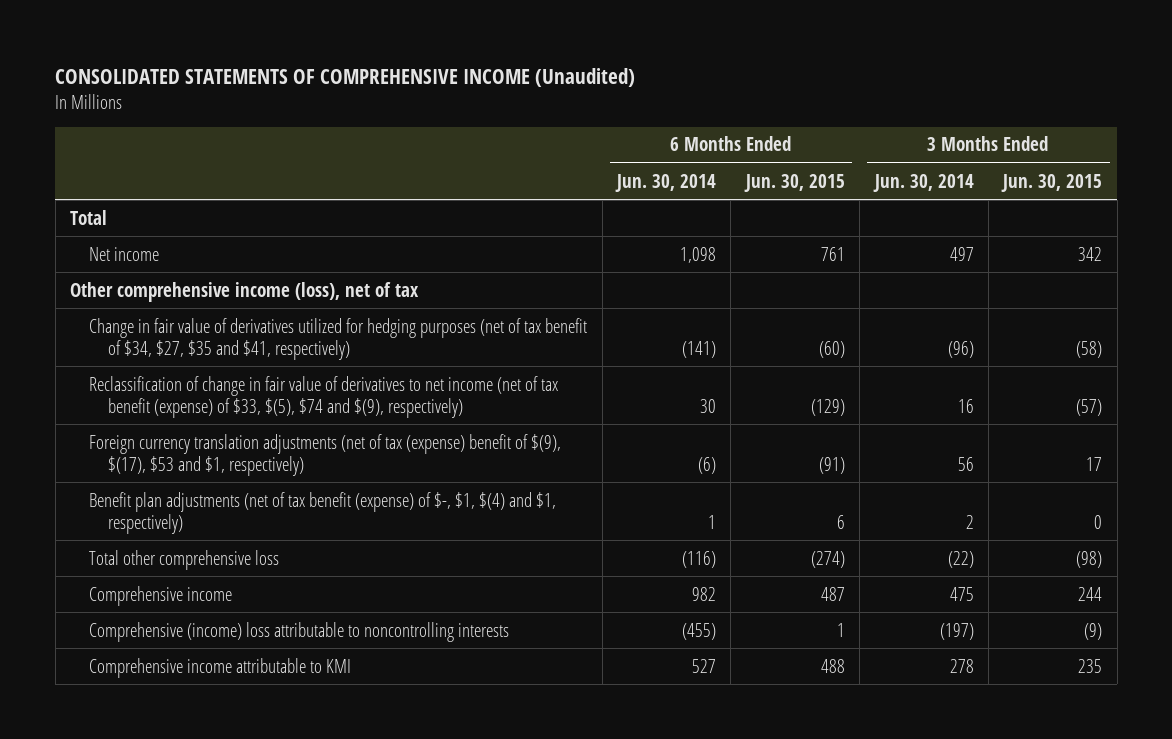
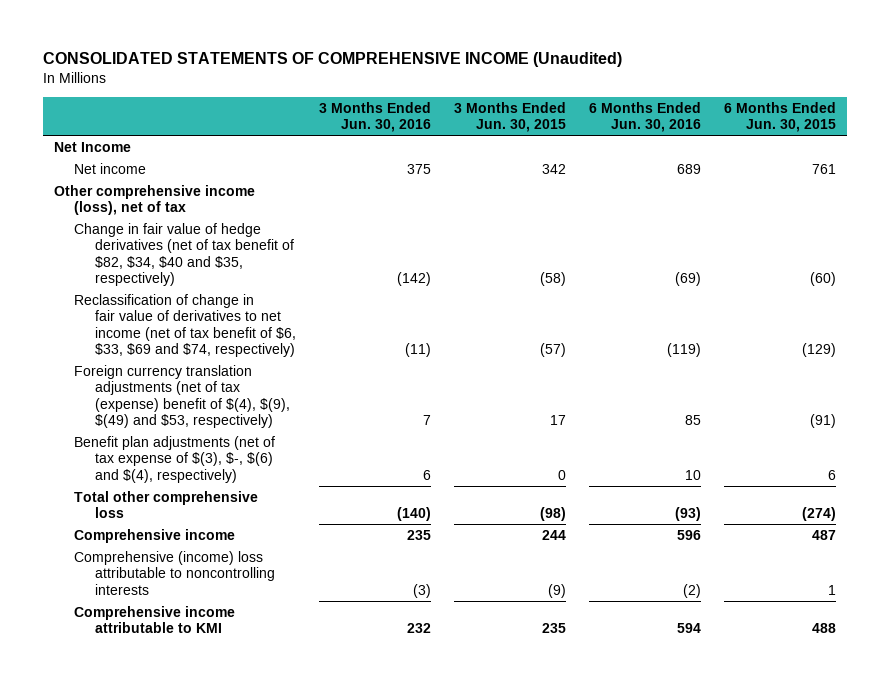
- | 6 Months Ended Jun. 30, 2014 | 6 Months Ended Jun. 30, 2015 | 3 Months Ended Jun. 30, 2014 | 3 Months Ended Jun. 30, 2015
+ | 3 Months Ended Jun. 30, 2016 | 3 Months Ended Jun. 30, 2015 | 6 Months Ended Jun. 30, 2016 | 6 Months Ended Jun. 30, 2015
- Total
+ Net Income
- Change in fair value of derivatives utilized for hedging purposes (net of tax benefit of $34, $27, $35 and $41, respectively) | (141) | (60) | (96) | (58)
- Reclassification of change in fair value of derivatives to net income (net of tax benefit (expense) of $33, $(5), $74 and $(9), respectively) | 30 | (129) | 16 | (57)
- Foreign currency translation adjustments (net of tax (expense) benefit of $(9), $(17), $53 and $1, respectively) | (6) | (91) | 56 | 17
- Benefit plan adjustments (net of tax benefit (expense) of $-, $1, $(4) and $1, respectively) | 1 | 6 | 2 | 0
+ Change in fair value of hedge derivatives (net of tax benefit of $82, $34, $40 and $35, respectively) | (142) | (58) | (69) | (60)
+ Reclassification of change in fair value of derivatives to net income (net of tax benefit of $6, $33, $69 and $74, respectively) | (11) | (57) | (119) | (129)
+ Foreign currency translation adjustments (net of tax (expense) benefit of $(4), $(9), $(49) and $53, respectively) | 7 | 17 | 85 | (91)
+ Benefit plan adjustments (net of tax expense of $(3), $-, $(6) and $(4), respectively) | 6 | 0 | 10 | 6

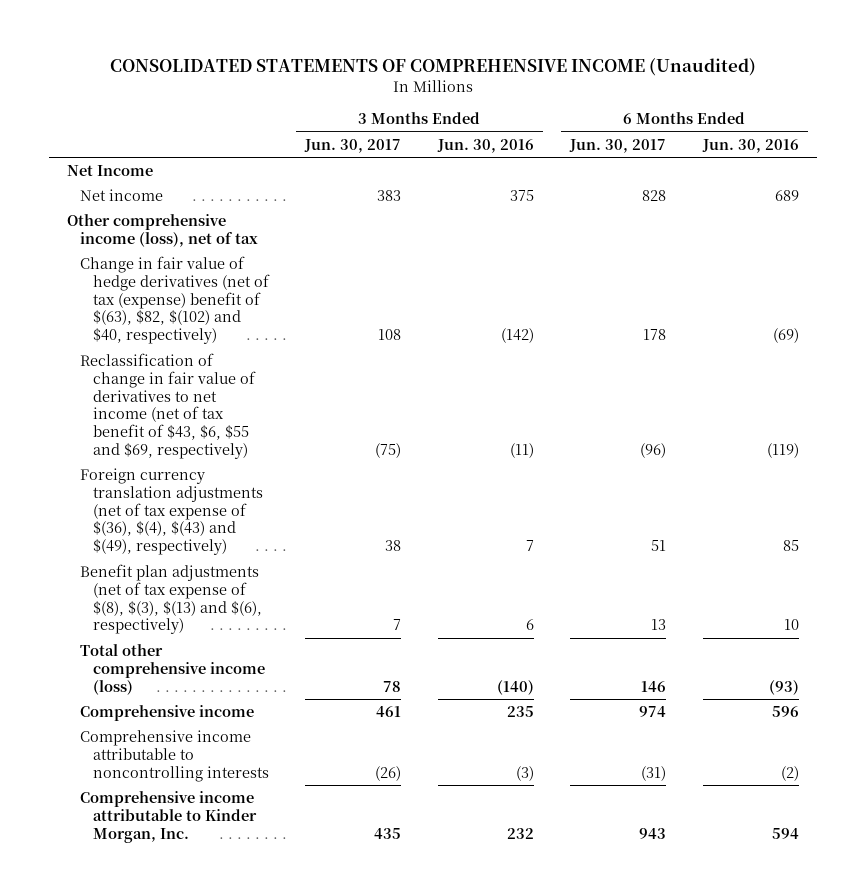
- | 3 Months Ended Jun. 30, 2016 | 3 Months Ended Jun. 30, 2015 | 6 Months Ended Jun. 30, 2016 | 6 Months Ended Jun. 30, 2015
+ | 3 Months Ended Jun. 30, 2017 | 3 Months Ended Jun. 30, 2016 | 6 Months Ended Jun. 30, 2017 | 6 Months Ended Jun. 30, 2016
- Change in fair value of hedge derivatives (net of tax benefit of $82, $34, $40 and $35, respectively) | (142) | (58) | (69) | (60)
- Reclassification of change in fair value of derivatives to net income (net of tax benefit of $6, $33, $69 and $74, respectively) | (11) | (57) | (119) | (129)
- Foreign currency translation adjustments (net of tax (expense) benefit of $(4), $(9), $(49) and $53, respectively) | 7 | 17 | 85 | (91)
- Benefit plan adjustments (net of tax expense of $(3), $-, $(6) and $(4), respectively) | 6 | 0 | 10 | 6
- Total other comprehensive loss | (140) | (98) | (93) | (274)
+ Change in fair value of hedge derivatives (net of tax (expense) benefit of $(63), $82, $(102) and $40, respectively) | 108 | (142) | 178 | (69)
+ Reclassification of change in fair value of derivatives to net income (net of tax benefit of $43, $6, $55 and $69, respectively) | (75) | (11) | (96) | (119)
+ Foreign currency translation adjustments (net of tax expense of $(36), $(4), $(43) and $(49), respectively) | 38 | 7 | 51 | 85
+ Benefit plan adjustments (net of tax expense of $(8), $(3), $(13) and $(6), respectively) | 7 | 6 | 13 | 10
+ Total other comprehensive income (loss) | 78 | (140) | 146 | (93)
- Comprehensive (income) loss attributable to noncontrolling interests | (3) | (9) | (2) | 1
- Comprehensive income attributable to KMI | 232 | 235 | 594 | 488
+ Comprehensive income attributable to noncontrolling interests | (26) | (3) | (31) | (2)
+ Comprehensive income attributable to Kinder Morgan, Inc. | 435 | 232 | 943 | 594

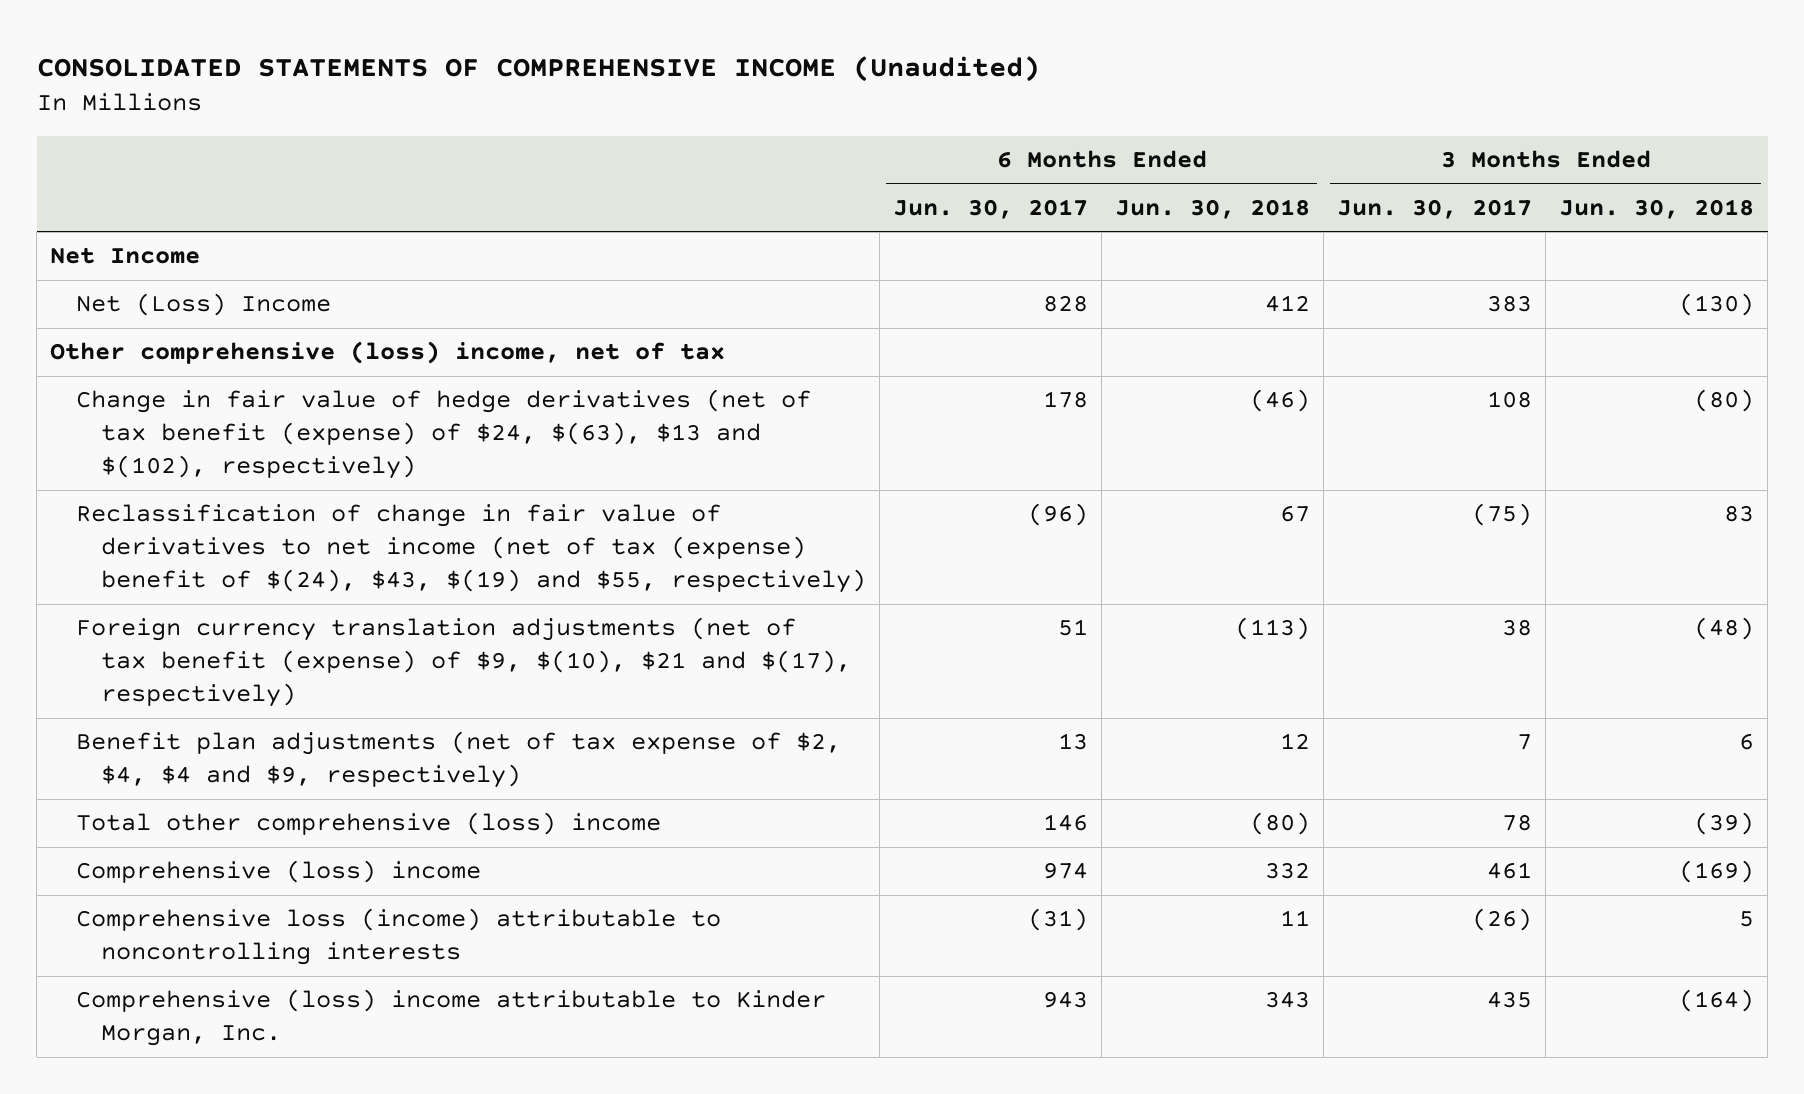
- | 3 Months Ended Jun. 30, 2017 | 3 Months Ended Jun. 30, 2016 | 6 Months Ended Jun. 30, 2017 | 6 Months Ended Jun. 30, 2016
+ | 6 Months Ended Jun. 30, 2017 | 6 Months Ended Jun. 30, 2018 | 3 Months Ended Jun. 30, 2017 | 3 Months Ended Jun. 30, 2018
- Net income | 383 | 375 | 828 | 689
- Other comprehensive income (loss), net of tax
- Change in fair value of hedge derivatives (net of tax (expense) benefit of $(63), $82, $(102) and $40, respectively) | 108 | (142) | 178 | (69)
- Reclassification of change in fair value of derivatives to net income (net of tax benefit of $43, $6, $55 and $69, respectively) | (75) | (11) | (96) | (119)
- Foreign currency translation adjustments (net of tax expense of $(36), $(4), $(43) and $(49), respectively) | 38 | 7 | 51 | 85
- Benefit plan adjustments (net of tax expense of $(8), $(3), $(13) and $(6), respectively) | 7 | 6 | 13 | 10
- Total other comprehensive income (loss) | 78 | (140) | 146 | (93)
- Comprehensive income | 461 | 235 | 974 | 596
- Comprehensive income attributable to noncontrolling interests | (26) | (3) | (31) | (2)
- Comprehensive income attributable to Kinder Morgan, Inc. | 435 | 232 | 943 | 594
+ Net (Loss) Income | 828 | 412 | 383 | (130)
+ Other comprehensive (loss) income, net of tax
+ Change in fair value of hedge derivatives (net of tax benefit (expense) of $24, $(63), $13 and $(102), respectively) | 178 | (46) | 108 | (80)
+ Reclassification of change in fair value of derivatives to net income (net of tax (expense) benefit of $(24), $43, $(19) and $55, respectively) | (96) | 67 | (75) | 83
+ Foreign currency translation adjustments (net of tax benefit (expense) of $9, $(10), $21 and $(17), respectively) | 51 | (113) | 38 | (48)
+ Benefit plan adjustments (net of tax expense of $2, $4, $4 and $9, respectively) | 13 | 12 | 7 | 6
+ Total other comprehensive (loss) income | 146 | (80) | 78 | (39)
+ Comprehensive (loss) income | 974 | 332 | 461 | (169)
+ Comprehensive loss (income) attributable to noncontrolling interests | (31) | 11 | (26) | 5
+ Comprehensive (loss) income attributable to Kinder Morgan, Inc. | 943 | 343 | 435 | (164)

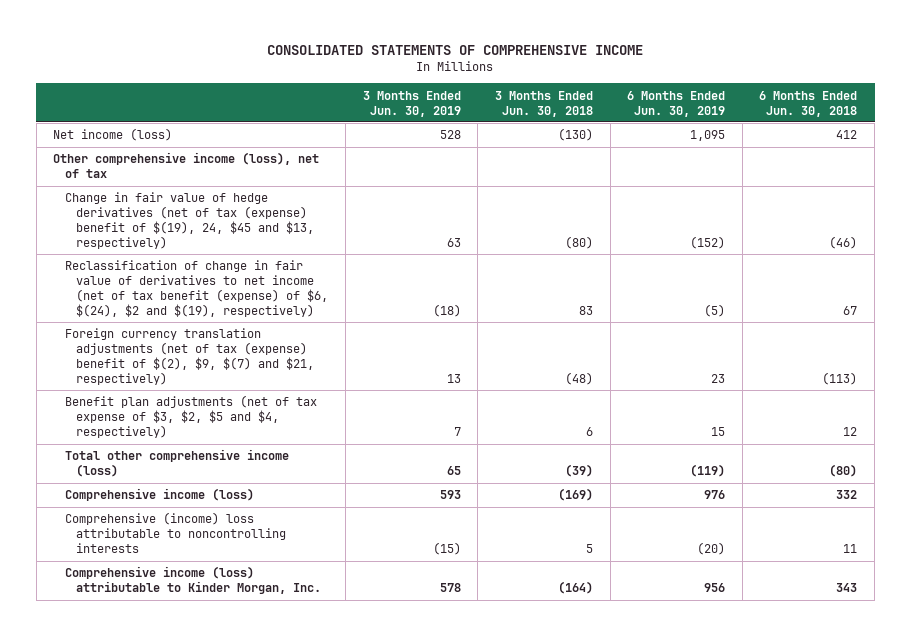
- CONSOLIDATED STATEMENTS OF COMPREHENSIVE INCOME (Unaudited)
+ CONSOLIDATED STATEMENTS OF COMPREHENSIVE INCOME
- | 6 Months Ended Jun. 30, 2017 | 6 Months Ended Jun. 30, 2018 | 3 Months Ended Jun. 30, 2017 | 3 Months Ended Jun. 30, 2018
+ | 3 Months Ended Jun. 30, 2019 | 3 Months Ended Jun. 30, 2018 | 6 Months Ended Jun. 30, 2019 | 6 Months Ended Jun. 30, 2018
- Net Income
- Net (Loss) Income | 828 | 412 | 383 | (130)
- Other comprehensive (loss) income, net of tax
- Change in fair value of hedge derivatives (net of tax benefit (expense) of $24, $(63), $13 and $(102), respectively) | 178 | (46) | 108 | (80)
- Reclassification of change in fair value of derivatives to net income (net of tax (expense) benefit of $(24), $43, $(19) and $55, respectively) | (96) | 67 | (75) | 83
- Foreign currency translation adjustments (net of tax benefit (expense) of $9, $(10), $21 and $(17), respectively) | 51 | (113) | 38 | (48)
- Benefit plan adjustments (net of tax expense of $2, $4, $4 and $9, respectively) | 13 | 12 | 7 | 6
- Total other comprehensive (loss) income | 146 | (80) | 78 | (39)
- Comprehensive (loss) income | 974 | 332 | 461 | (169)
- Comprehensive loss (income) attributable to noncontrolling interests | (31) | 11 | (26) | 5
- Comprehensive (loss) income attributable to Kinder Morgan, Inc. | 943 | 343 | 435 | (164)
+ Net income (loss) | 528 | (130) | 1,095 | 412
+ Other comprehensive income (loss), net of tax
+ Change in fair value of hedge derivatives (net of tax (expense) benefit of $(19), 24, $45 and $13, respectively) | 63 | (80) | (152) | (46)
+ Reclassification of change in fair value of derivatives to net income (net of tax benefit (expense) of $6, $(24), $2 and $(19), respectively) | (18) | 83 | (5) | 67
+ Foreign currency translation adjustments (net of tax (expense) benefit of $(2), $9, $(7) and $21, respectively) | 13 | (48) | 23 | (113)
+ Benefit plan adjustments (net of tax expense of $3, $2, $5 and $4, respectively) | 7 | 6 | 15 | 12
+ Total other comprehensive income (loss) | 65 | (39) | (119) | (80)
+ Comprehensive income (loss) | 593 | (169) | 976 | 332
+ Comprehensive (income) loss attributable to noncontrolling interests | (15) | 5 | (20) | 11
+ Comprehensive income (loss) attributable to Kinder Morgan, Inc. | 578 | (164) | 956 | 343

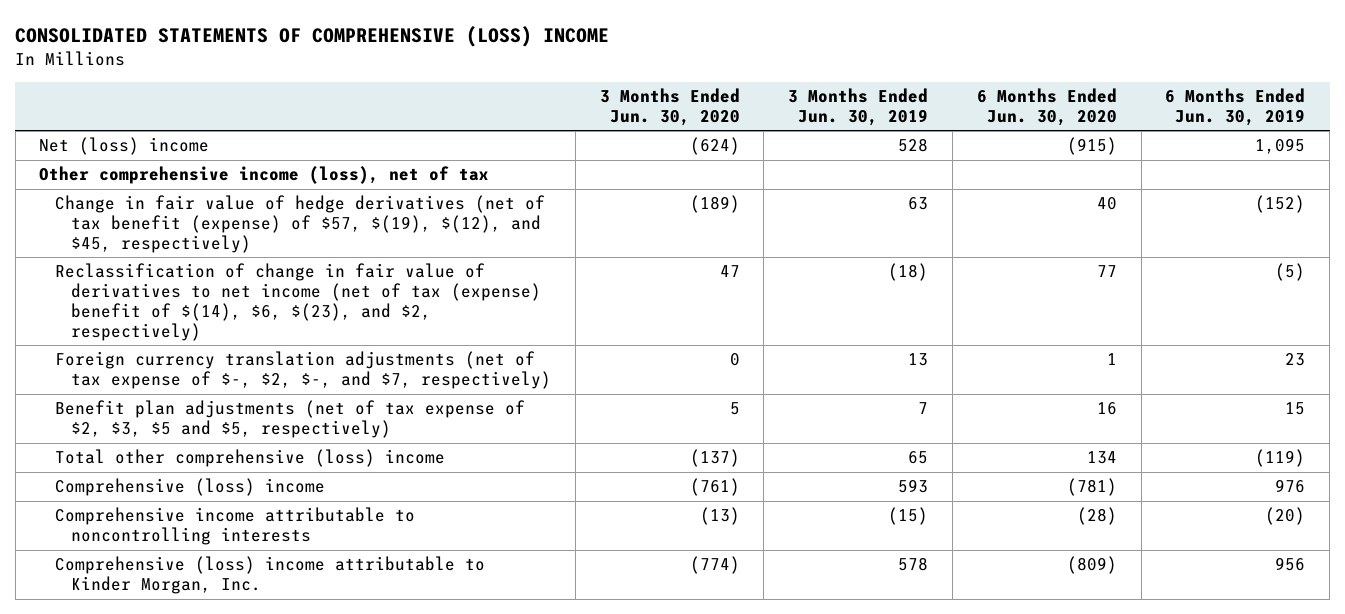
- CONSOLIDATED STATEMENTS OF COMPREHENSIVE INCOME
+ CONSOLIDATED STATEMENTS OF COMPREHENSIVE (LOSS) INCOME
- | 3 Months Ended Jun. 30, 2019 | 3 Months Ended Jun. 30, 2018 | 6 Months Ended Jun. 30, 2019 | 6 Months Ended Jun. 30, 2018
+ | 3 Months Ended Jun. 30, 2020 | 3 Months Ended Jun. 30, 2019 | 6 Months Ended Jun. 30, 2020 | 6 Months Ended Jun. 30, 2019
- Net income (loss) | 528 | (130) | 1,095 | 412
+ Net (loss) income | (624) | 528 | (915) | 1,095
- Change in fair value of hedge derivatives (net of tax (expense) benefit of $(19), 24, $45 and $13, respectively) | 63 | (80) | (152) | (46)
- Reclassification of change in fair value of derivatives to net income (net of tax benefit (expense) of $6, $(24), $2 and $(19), respectively) | (18) | 83 | (5) | 67
- Foreign currency translation adjustments (net of tax (expense) benefit of $(2), $9, $(7) and $21, respectively) | 13 | (48) | 23 | (113)
- Benefit plan adjustments (net of tax expense of $3, $2, $5 and $4, respectively) | 7 | 6 | 15 | 12
- Total other comprehensive income (loss) | 65 | (39) | (119) | (80)
- Comprehensive income (loss) | 593 | (169) | 976 | 332
- Comprehensive (income) loss attributable to noncontrolling interests | (15) | 5 | (20) | 11
- Comprehensive income (loss) attributable to Kinder Morgan, Inc. | 578 | (164) | 956 | 343
+ Change in fair value of hedge derivatives (net of tax benefit (expense) of $57, $(19), $(12), and $45, respectively) | (189) | 63 | 40 | (152)
+ Reclassification of change in fair value of derivatives to net income (net of tax (expense) benefit of $(14), $6, $(23), and $2, respectively) | 47 | (18) | 77 | (5)
+ Foreign currency translation adjustments (net of tax expense of $-, $2, $-, and $7, respectively) | 0 | 13 | 1 | 23
+ Benefit plan adjustments (net of tax expense of $2, $3, $5 and $5, respectively) | 5 | 7 | 16 | 15
+ Total other comprehensive (loss) income | (137) | 65 | 134 | (119)
+ Comprehensive (loss) income | (761) | 593 | (781) | 976
+ Comprehensive income attributable to noncontrolling interests | (13) | (15) | (28) | (20)
+ Comprehensive (loss) income attributable to Kinder Morgan, Inc. | (774) | 578 | (809) | 956

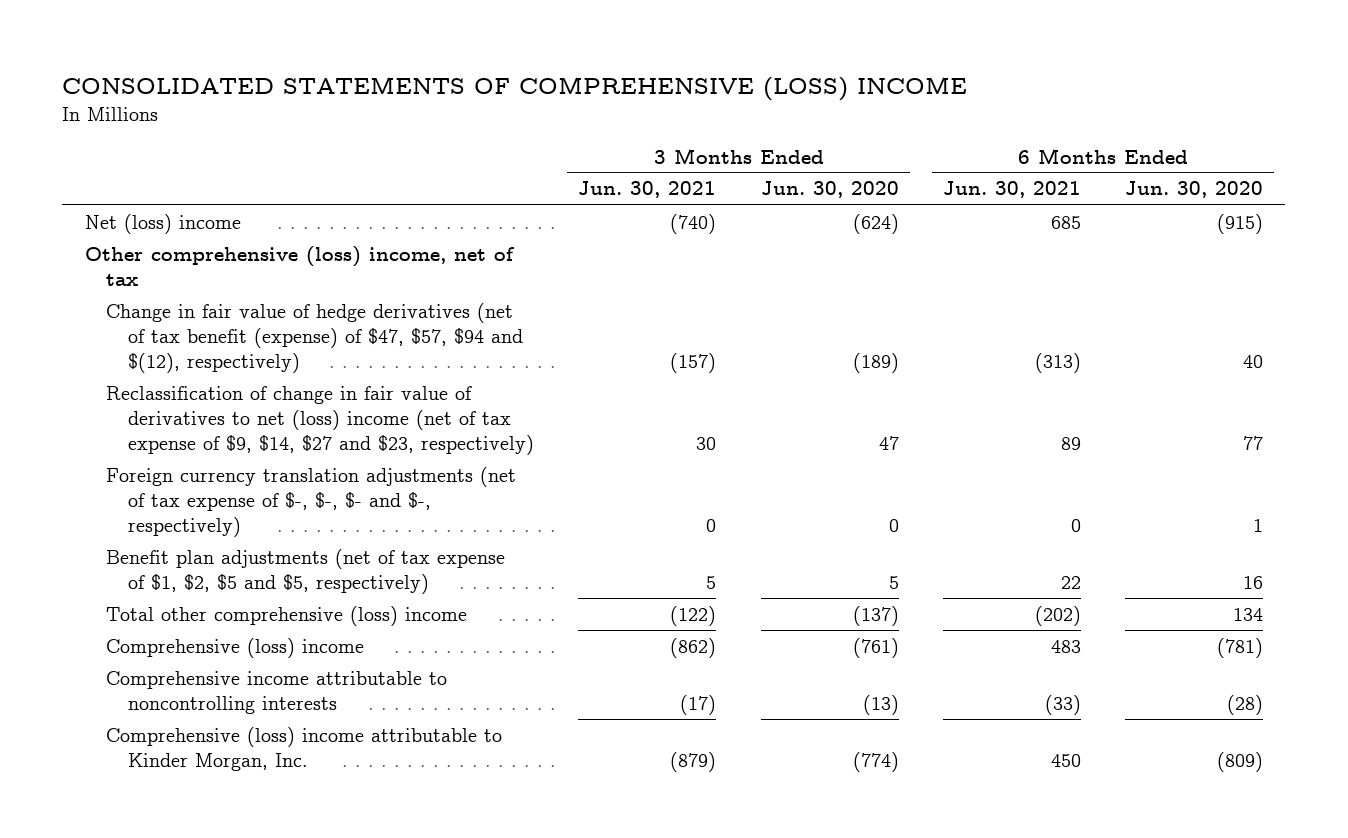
- | 3 Months Ended Jun. 30, 2020 | 3 Months Ended Jun. 30, 2019 | 6 Months Ended Jun. 30, 2020 | 6 Months Ended Jun. 30, 2019
+ | 3 Months Ended Jun. 30, 2021 | 3 Months Ended Jun. 30, 2020 | 6 Months Ended Jun. 30, 2021 | 6 Months Ended Jun. 30, 2020
- Other comprehensive income (loss), net of tax
- Change in fair value of hedge derivatives (net of tax benefit (expense) of $57, $(19), $(12), and $45, respectively) | (189) | 63 | 40 | (152)
- Reclassification of change in fair value of derivatives to net income (net of tax (expense) benefit of $(14), $6, $(23), and $2, respectively) | 47 | (18) | 77 | (5)
- Foreign currency translation adjustments (net of tax expense of $-, $2, $-, and $7, respectively) | 0 | 13 | 1 | 23
- Benefit plan adjustments (net of tax expense of $2, $3, $5 and $5, respectively) | 5 | 7 | 16 | 15
+ Other comprehensive (loss) income, net of tax
+ Change in fair value of hedge derivatives (net of tax benefit (expense) of $47, $57, $94 and $(12), respectively) | (157) | (189) | (313) | 40
+ Reclassification of change in fair value of derivatives to net (loss) income (net of tax expense of $9, $14, $27 and $23, respectively) | 30 | 47 | 89 | 77
+ Foreign currency translation adjustments (net of tax expense of $-, $-, $- and $-, respectively) | 0 | 0 | 0 | 1
+ Benefit plan adjustments (net of tax expense of $1, $2, $5 and $5, respectively) | 5 | 5 | 22 | 16

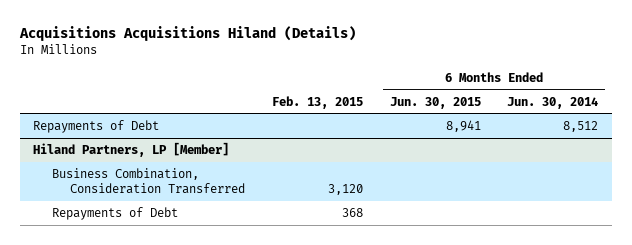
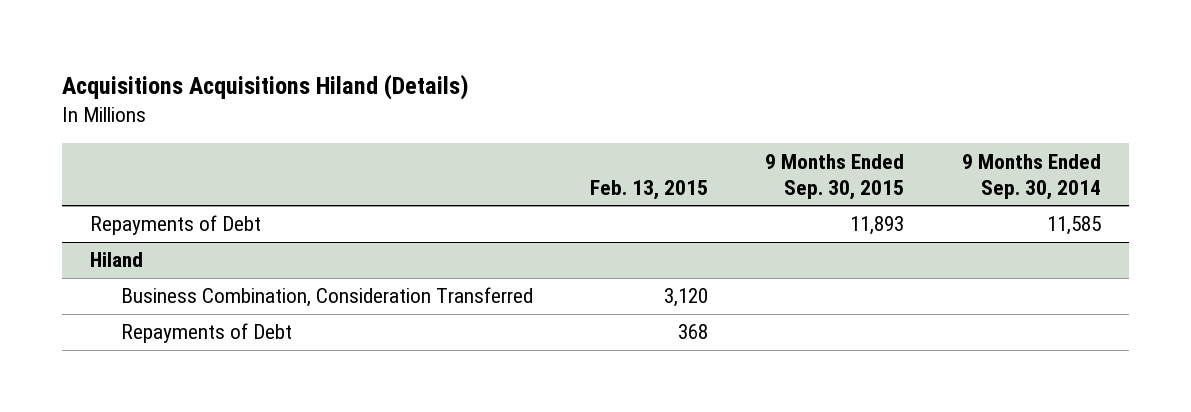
- | Feb. 13, 2015 | 6 Months Ended Jun. 30, 2015 | 6 Months Ended Jun. 30, 2014
+ | Feb. 13, 2015 | 9 Months Ended Sep. 30, 2015 | 9 Months Ended Sep. 30, 2014
- Hiland Partners, LP [Member]
+ Hiland

